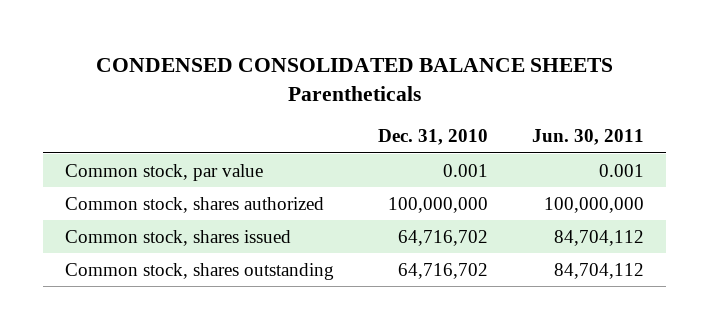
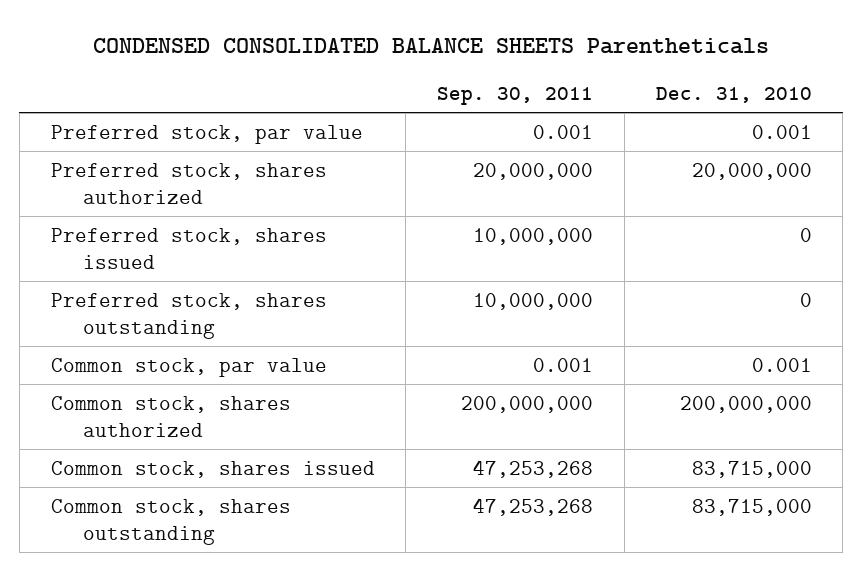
- | Dec. 31, 2010 | Jun. 30, 2011
+ | Sep. 30, 2011 | Dec. 31, 2010
+ Preferred stock, par value | 0.001 | 0.001
+ Preferred stock, shares authorized | 20,000,000 | 20,000,000
+ Preferred stock, shares issued | 10,000,000 | 0
+ Preferred stock, shares outstanding | 10,000,000 | 0
- Common stock, shares authorized | 100,000,000 | 100,000,000
- Common stock, shares issued | 64,716,702 | 84,704,112
- Common stock, shares outstanding | 64,716,702 | 84,704,112
+ Common stock, shares authorized | 200,000,000 | 200,000,000
+ Common stock, shares issued | 47,253,268 | 83,715,000
+ Common stock, shares outstanding | 47,253,268 | 83,715,000

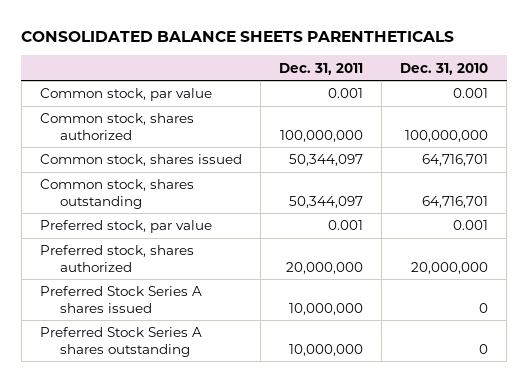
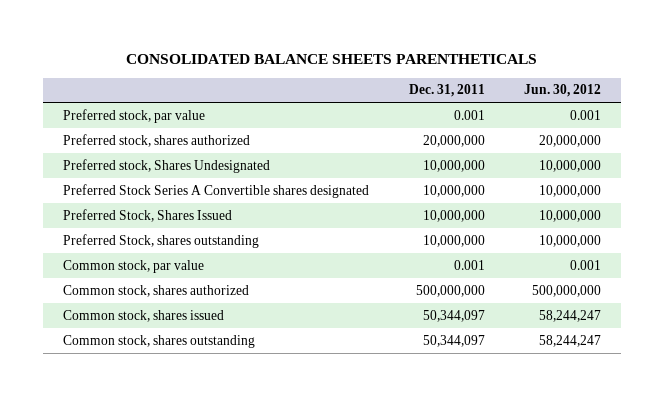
- | Dec. 31, 2011 | Dec. 31, 2010
+ | Dec. 31, 2011 | Jun. 30, 2012
moved up: Preferred stock, par value | 0.001 | 0.001
moved up: Preferred stock, shares authorized | 20,000,000 | 20,000,000
+ Preferred stock, Shares Undesignated | 10,000,000 | 10,000,000
+ Preferred Stock Series A Convertible shares designated | 10,000,000 | 10,000,000
+ Preferred Stock, Shares Issued | 10,000,000 | 10,000,000
+ Preferred Stock, shares outstanding | 10,000,000 | 10,000,000
- Common stock, shares authorized | 100,000,000 | 100,000,000
+ Common stock, shares authorized | 500,000,000 | 500,000,000
- Preferred Stock Series A shares issued | 10,000,000 | 0
- Preferred Stock Series A shares outstanding | 10,000,000 | 0

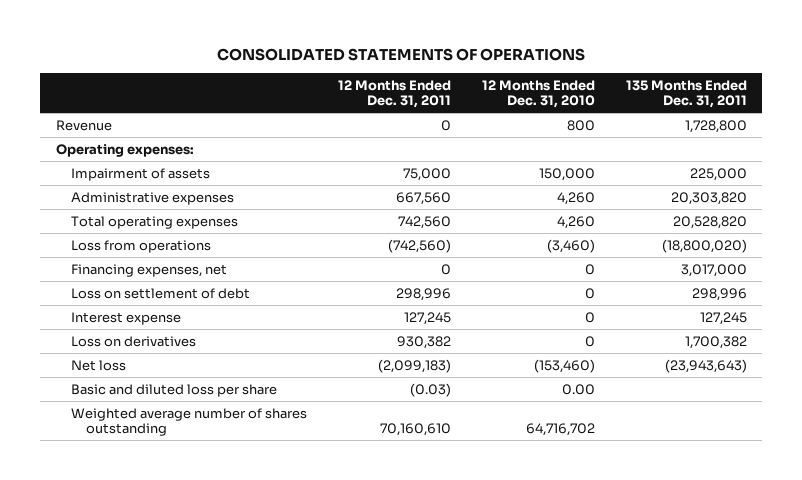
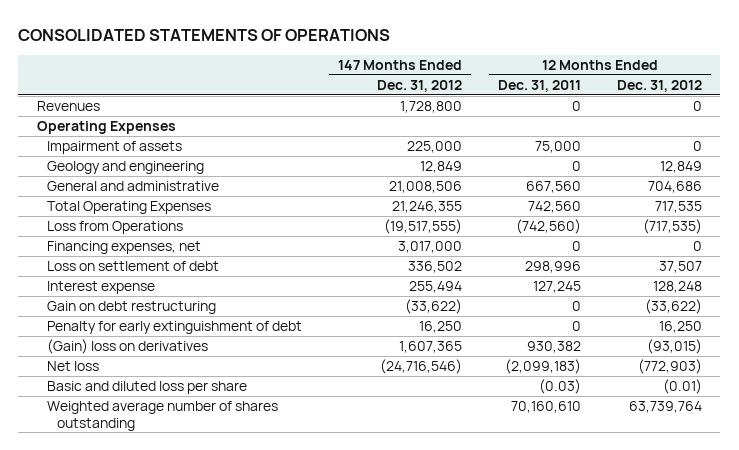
- | 12 Months Ended Dec. 31, 2011 | 12 Months Ended Dec. 31, 2010 | 135 Months Ended Dec. 31, 2011
+ | 147 Months Ended Dec. 31, 2012 | 12 Months Ended Dec. 31, 2011 | 12 Months Ended Dec. 31, 2012
- Revenue | 0 | 800 | 1,728,800
- Operating expenses:
+ Revenues | 1,728,800 | 0 | 0
+ Operating Expenses
- Administrative expenses | 667,560 | 4,260 | 20,303,820
- Total operating expenses | 742,560 | 4,260 | 20,528,820
- Loss from operations | (742,560) | (3,460) | (18,800,020)
+ Geology and engineering | 12,849 | 0 | 12,849
+ General and administrative | 21,008,506 | 667,560 | 704,686
+ Total Operating Expenses | 21,246,355 | 742,560 | 717,535
+ Loss from Operations | (19,517,555) | (742,560) | (717,535)
- Loss on derivatives | 930,382 | 0 | 1,700,382
+ Gain on debt restructuring | (33,622) | 0 | (33,622)
+ Penalty for early extinguishment of debt | 16,250 | 0 | 16,250
+ (Gain) loss on derivatives | 1,607,365 | 930,382 | (93,015)

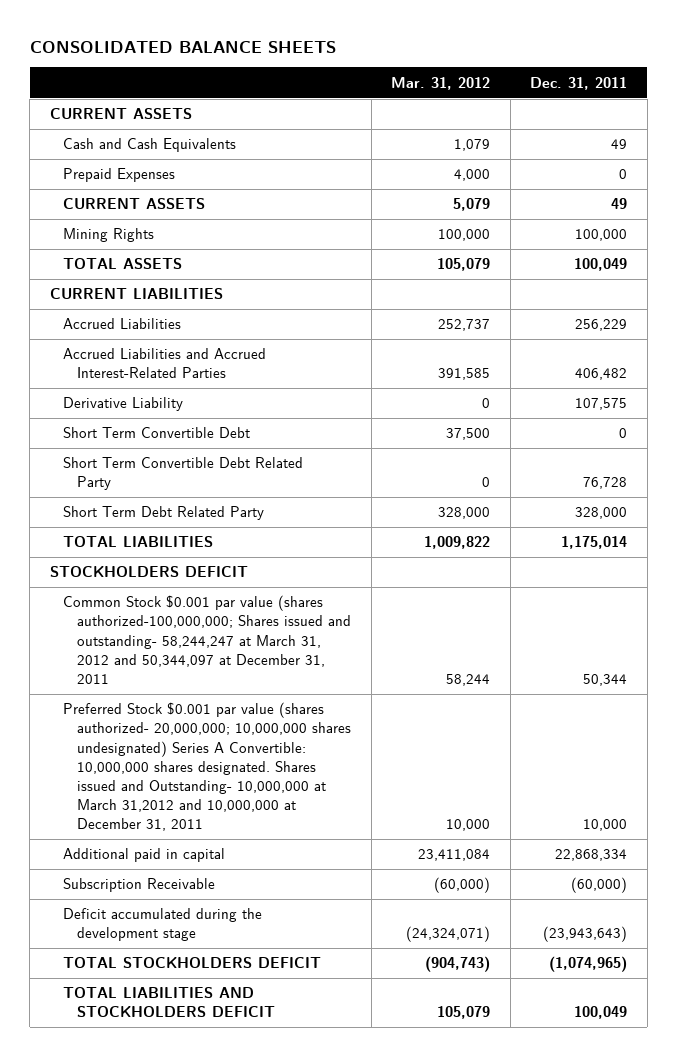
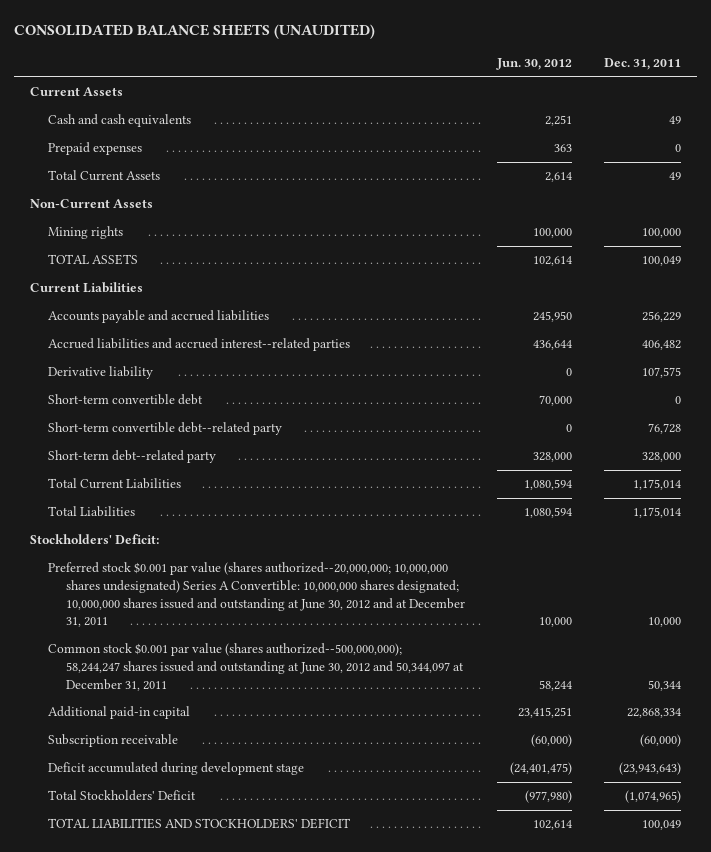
- CONSOLIDATED BALANCE SHEETS
+ CONSOLIDATED BALANCE SHEETS (UNAUDITED)
- | Mar. 31, 2012 | Dec. 31, 2011
+ | Jun. 30, 2012 | Dec. 31, 2011
- CURRENT ASSETS
- Cash and Cash Equivalents | 1,079 | 49
- Prepaid Expenses | 4,000 | 0
- CURRENT ASSETS | 5,079 | 49
- Mining Rights | 100,000 | 100,000
+ Current Assets
+ Cash and cash equivalents | 2,251 | 49
+ Prepaid expenses | 363 | 0
+ Total Current Assets | 2,614 | 49
+ Non-Current Assets
+ Mining rights | 100,000 | 100,000
- CURRENT LIABILITIES
- Accrued Liabilities | 252,737 | 256,229
- Accrued Liabilities and Accrued Interest-Related Parties | 391,585 | 406,482
- Derivative Liability | 0 | 107,575
- Short Term Convertible Debt | 37,500 | 0
- Short Term Convertible Debt Related Party | 0 | 76,728
- Short Term Debt Related Party | 328,000 | 328,000
- TOTAL LIABILITIES | 1,009,822 | 1,175,014
- STOCKHOLDERS DEFICIT
- Common Stock $0.001 par value (shares authorized-100,000,000; Shares issued and outstanding- 58,244,247 at March 31, 2012 and 50,344,097 at December 31, 2011 | 58,244 | 50,344
- Preferred Stock $0.001 par value (shares authorized- 20,000,000; 10,000,000 shares undesignated) Series A Convertible: 10,000,000 shares designated. Shares issued and Outstanding- 10,000,000 at March 31,2012 and 10,000,000 at December 31, 2011 | 10,000 | 10,000
- Additional paid in capital | 23,411,084 | 22,868,334
- Subscription Receivable | (60,000) | (60,000)
- Deficit accumulated during the development stage | (24,324,071) | (23,943,643)
- TOTAL STOCKHOLDERS DEFICIT | (904,743) | (1,074,965)
- TOTAL LIABILITIES AND STOCKHOLDERS DEFICIT | 105,079 | 100,049
+ Current Liabilities
+ Accounts payable and accrued liabilities | 245,950 | 256,229
+ Accrued liabilities and accrued interest--related parties | 436,644 | 406,482
+ Derivative liability | 0 | 107,575
+ Short-term convertible debt | 70,000 | 0
+ Short-term convertible debt--related party | 0 | 76,728
+ Short-term debt--related party | 328,000 | 328,000
+ Total Current Liabilities | 1,080,594 | 1,175,014
+ Total Liabilities | 1,080,594 | 1,175,014
+ Stockholders' Deficit:
+ Preferred stock $0.001 par value (shares authorized--20,000,000; 10,000,000 shares undesignated) Series A Convertible: 10,000,000 shares designated; 10,000,000 shares issued and outstanding at June 30, 2012 and at December 31, 2011 | 10,000 | 10,000
+ Common stock $0.001 par value (shares authorized--500,000,000); 58,244,247 shares issued and outstanding at June 30, 2012 and 50,344,097 at December 31, 2011 | 58,244 | 50,344
+ Additional paid-in capital | 23,415,251 | 22,868,334
+ Subscription receivable | (60,000) | (60,000)
+ Deficit accumulated during development stage | (24,401,475) | (23,943,643)
+ Total Stockholders' Deficit | (977,980) | (1,074,965)
+ TOTAL LIABILITIES AND STOCKHOLDERS' DEFICIT | 102,614 | 100,049

